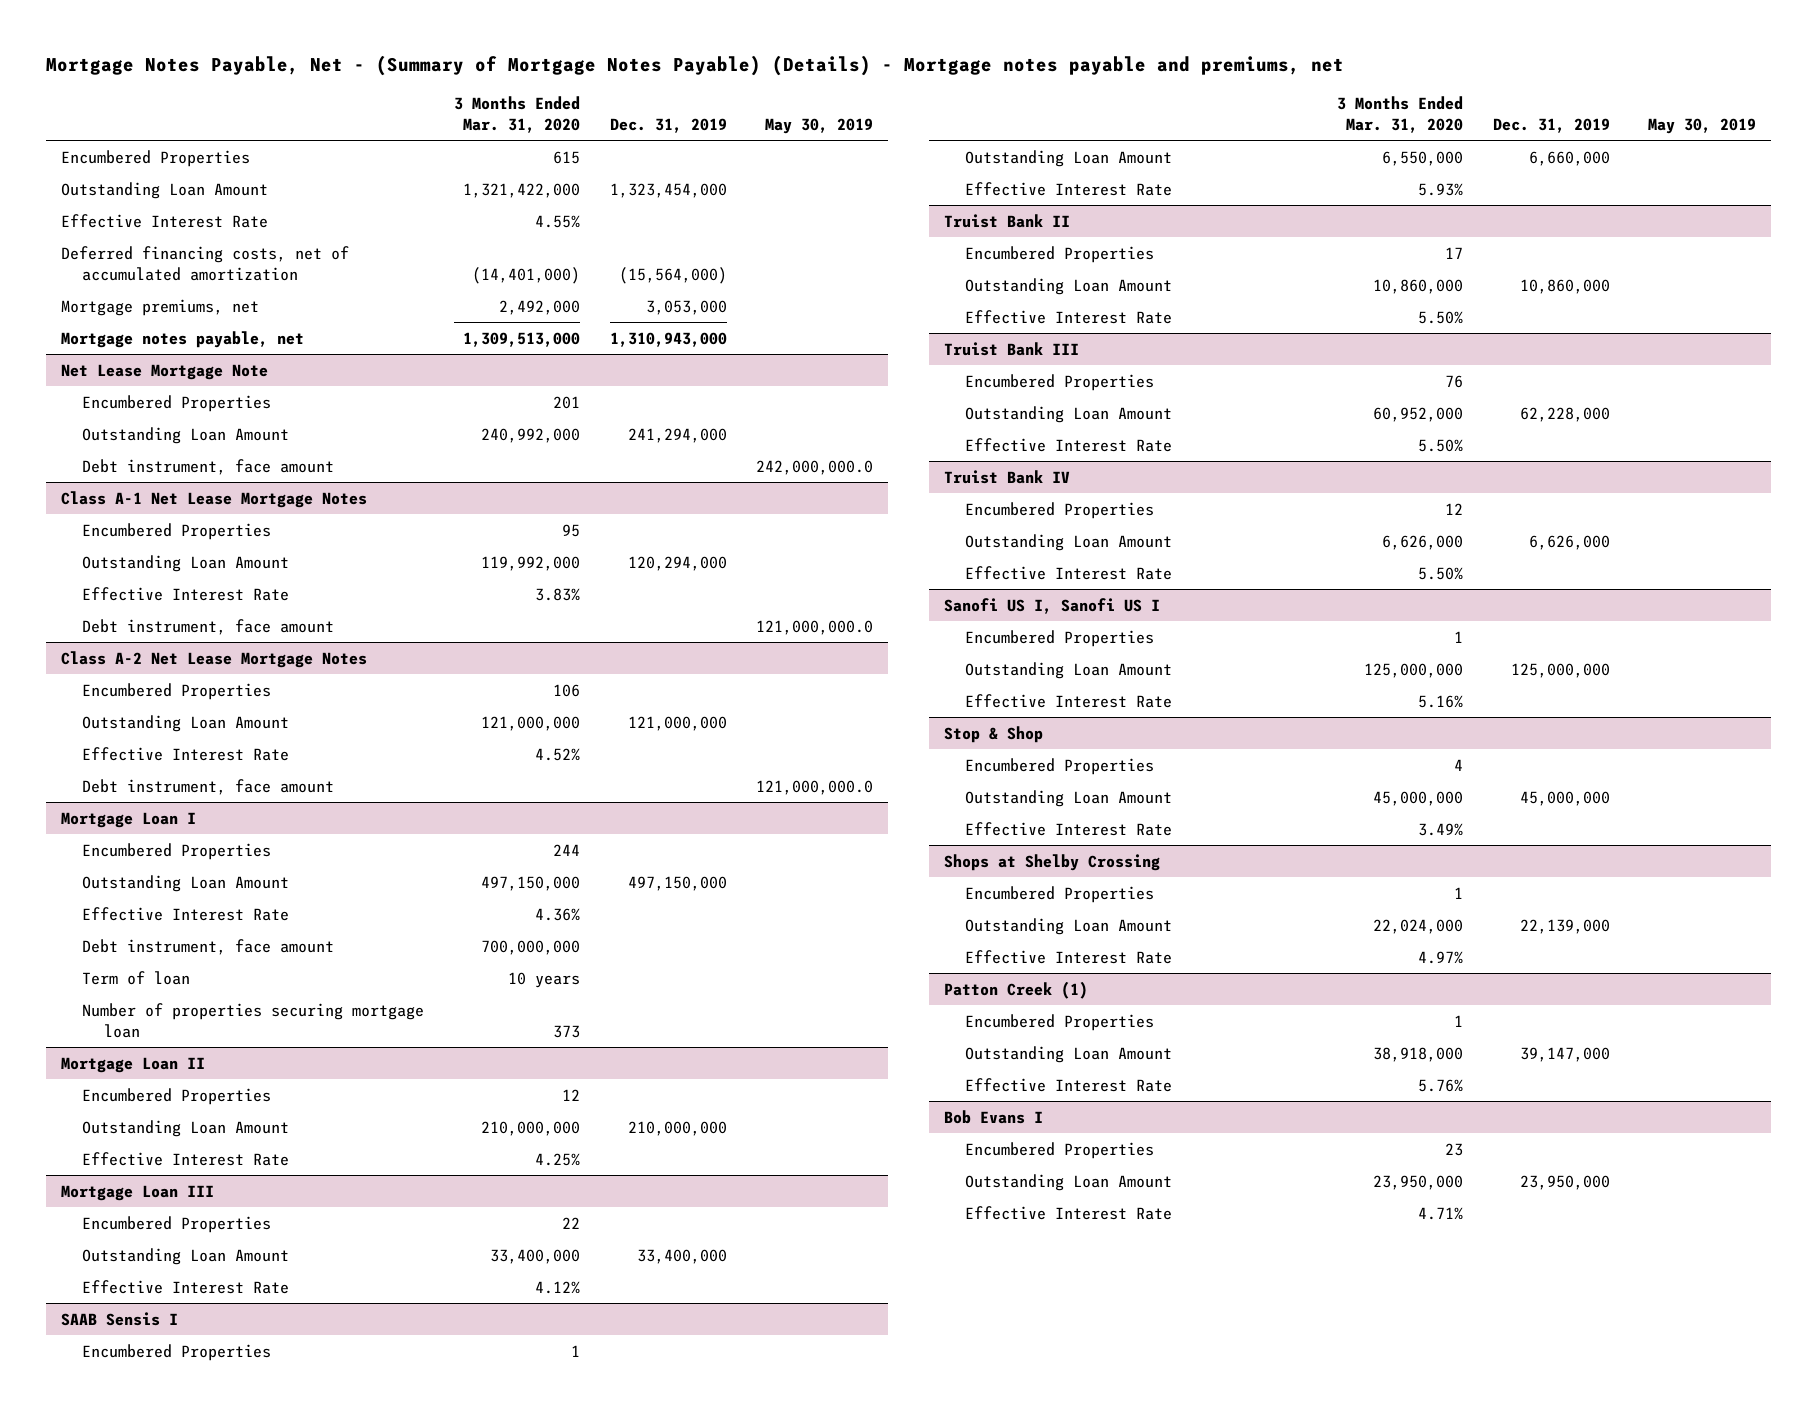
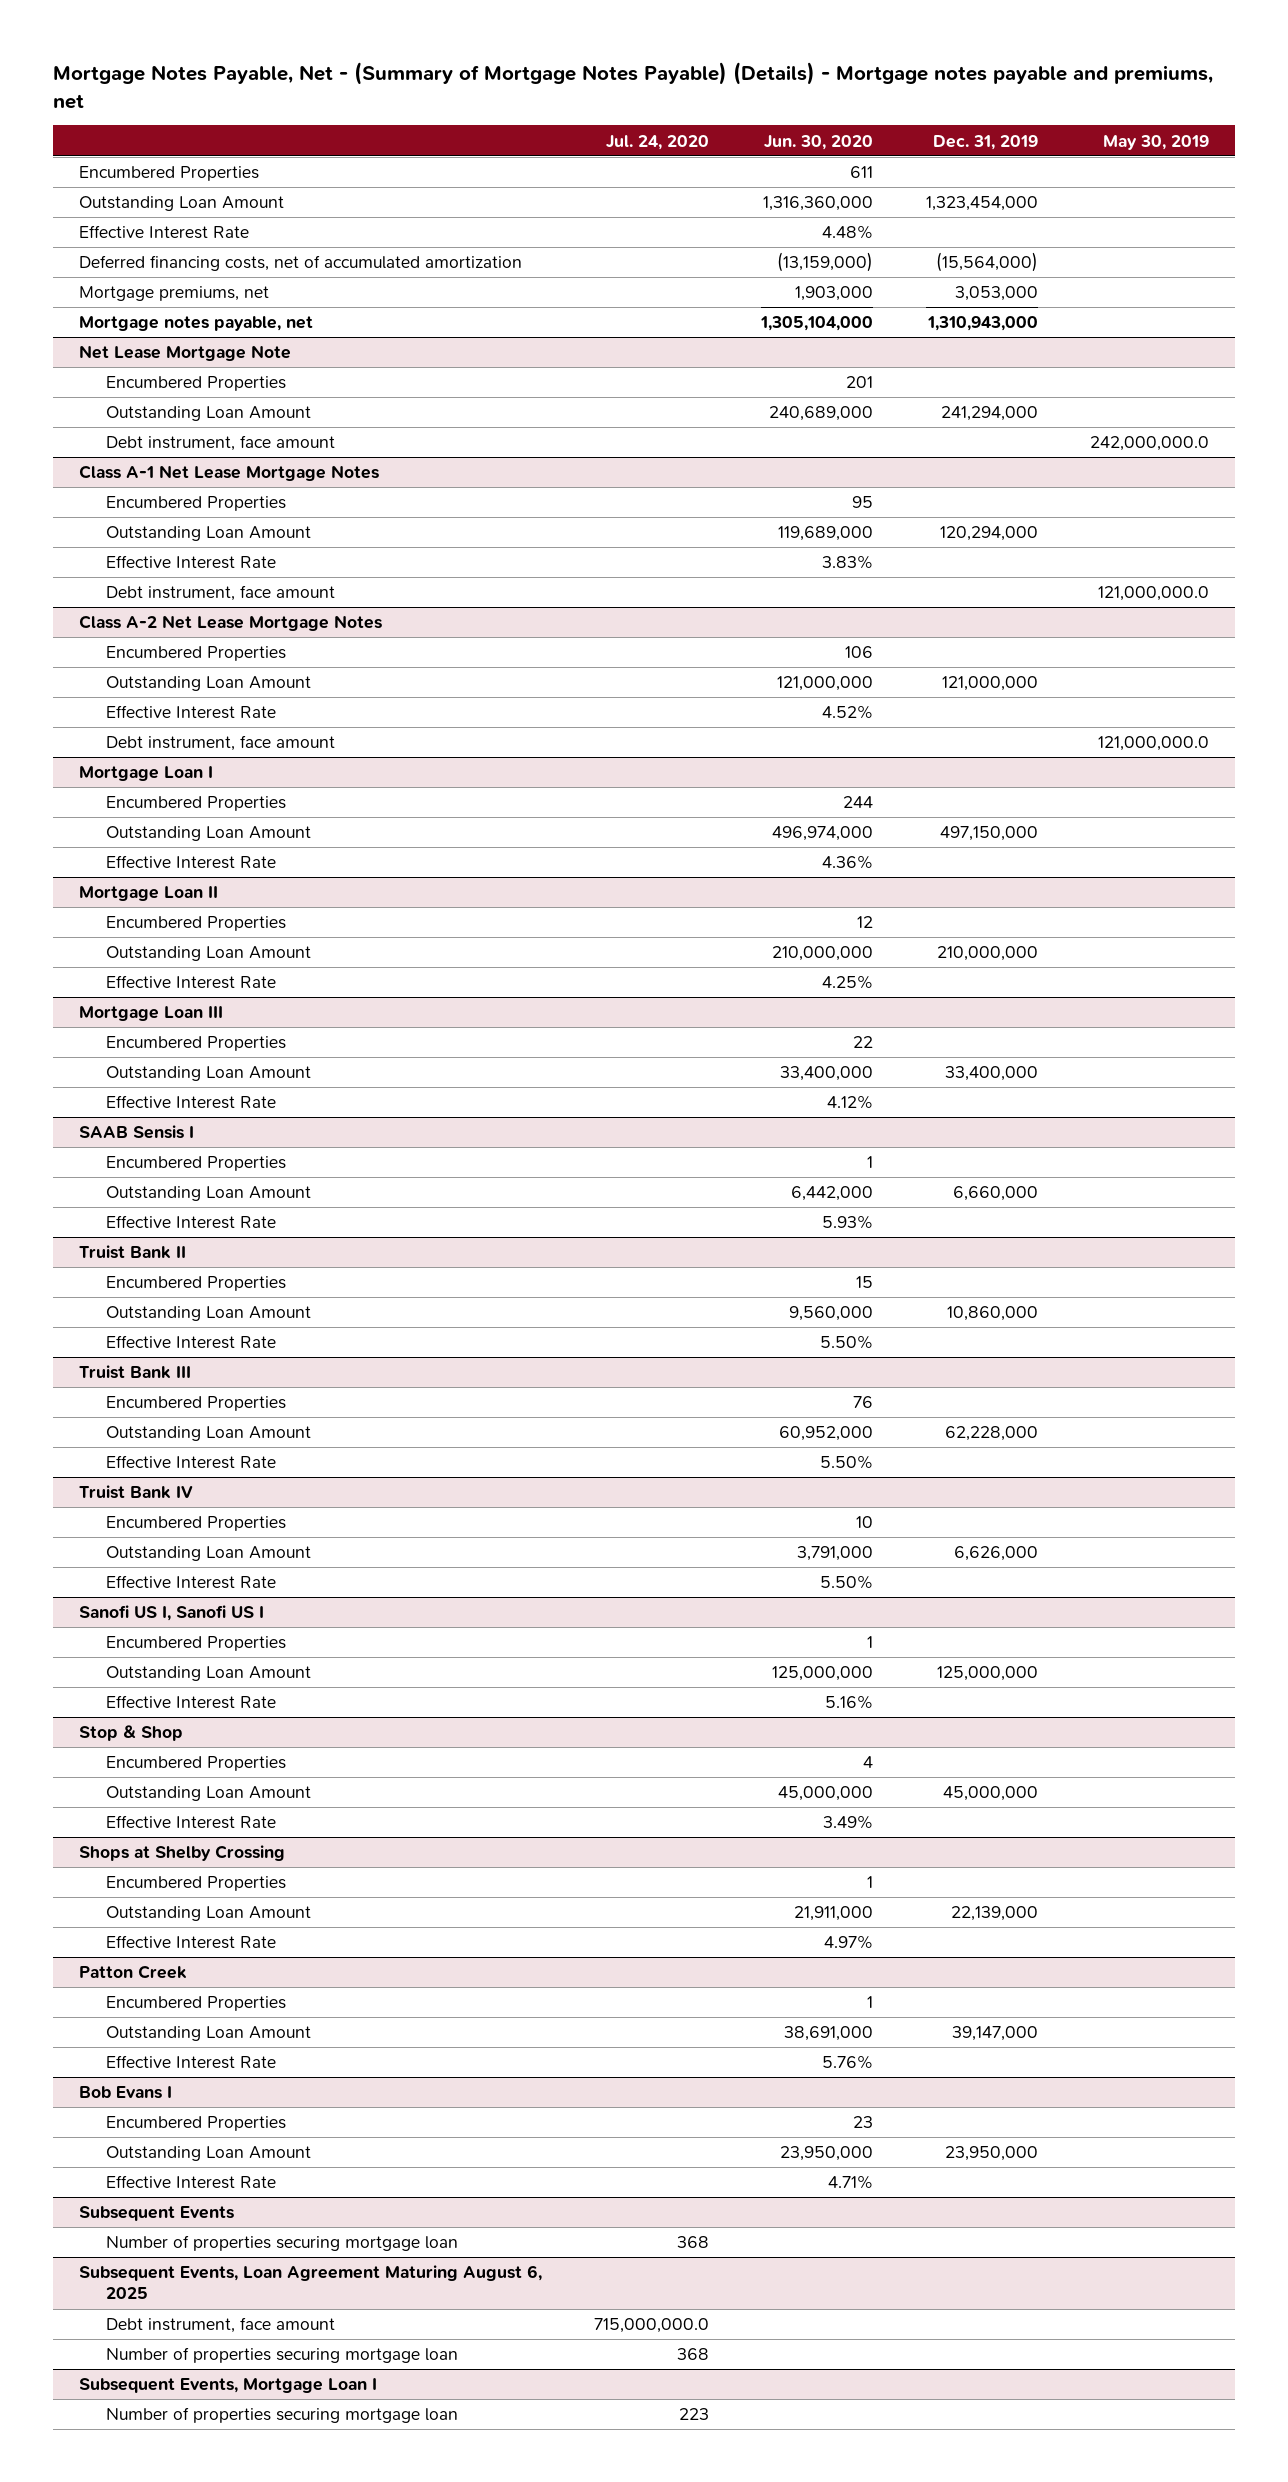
- | 3 Months Ended Mar. 31, 2020 | Dec. 31, 2019 | May 30, 2019
+ | Jul. 24, 2020 | Jun. 30, 2020 | Dec. 31, 2019 | May 30, 2019
@ Mortgage Loan I
- Debt instrument, face amount | 700,000,000 | |
- Term of loan | 10 years | |
- Number of properties securing mortgage loan | 373 | |
- Patton Creek (1)
+ Patton Creek
+ Subsequent Events
+ Number of properties securing mortgage loan | 368 | | |
+ Subsequent Events, Loan Agreement Maturing August 6, 2025
+ Debt instrument, face amount | 715,000,000.0 | | |
+ Number of properties securing mortgage loan | 368 | | |
+ Subsequent Events, Mortgage Loan I
+ Number of properties securing mortgage loan | 223 | | |

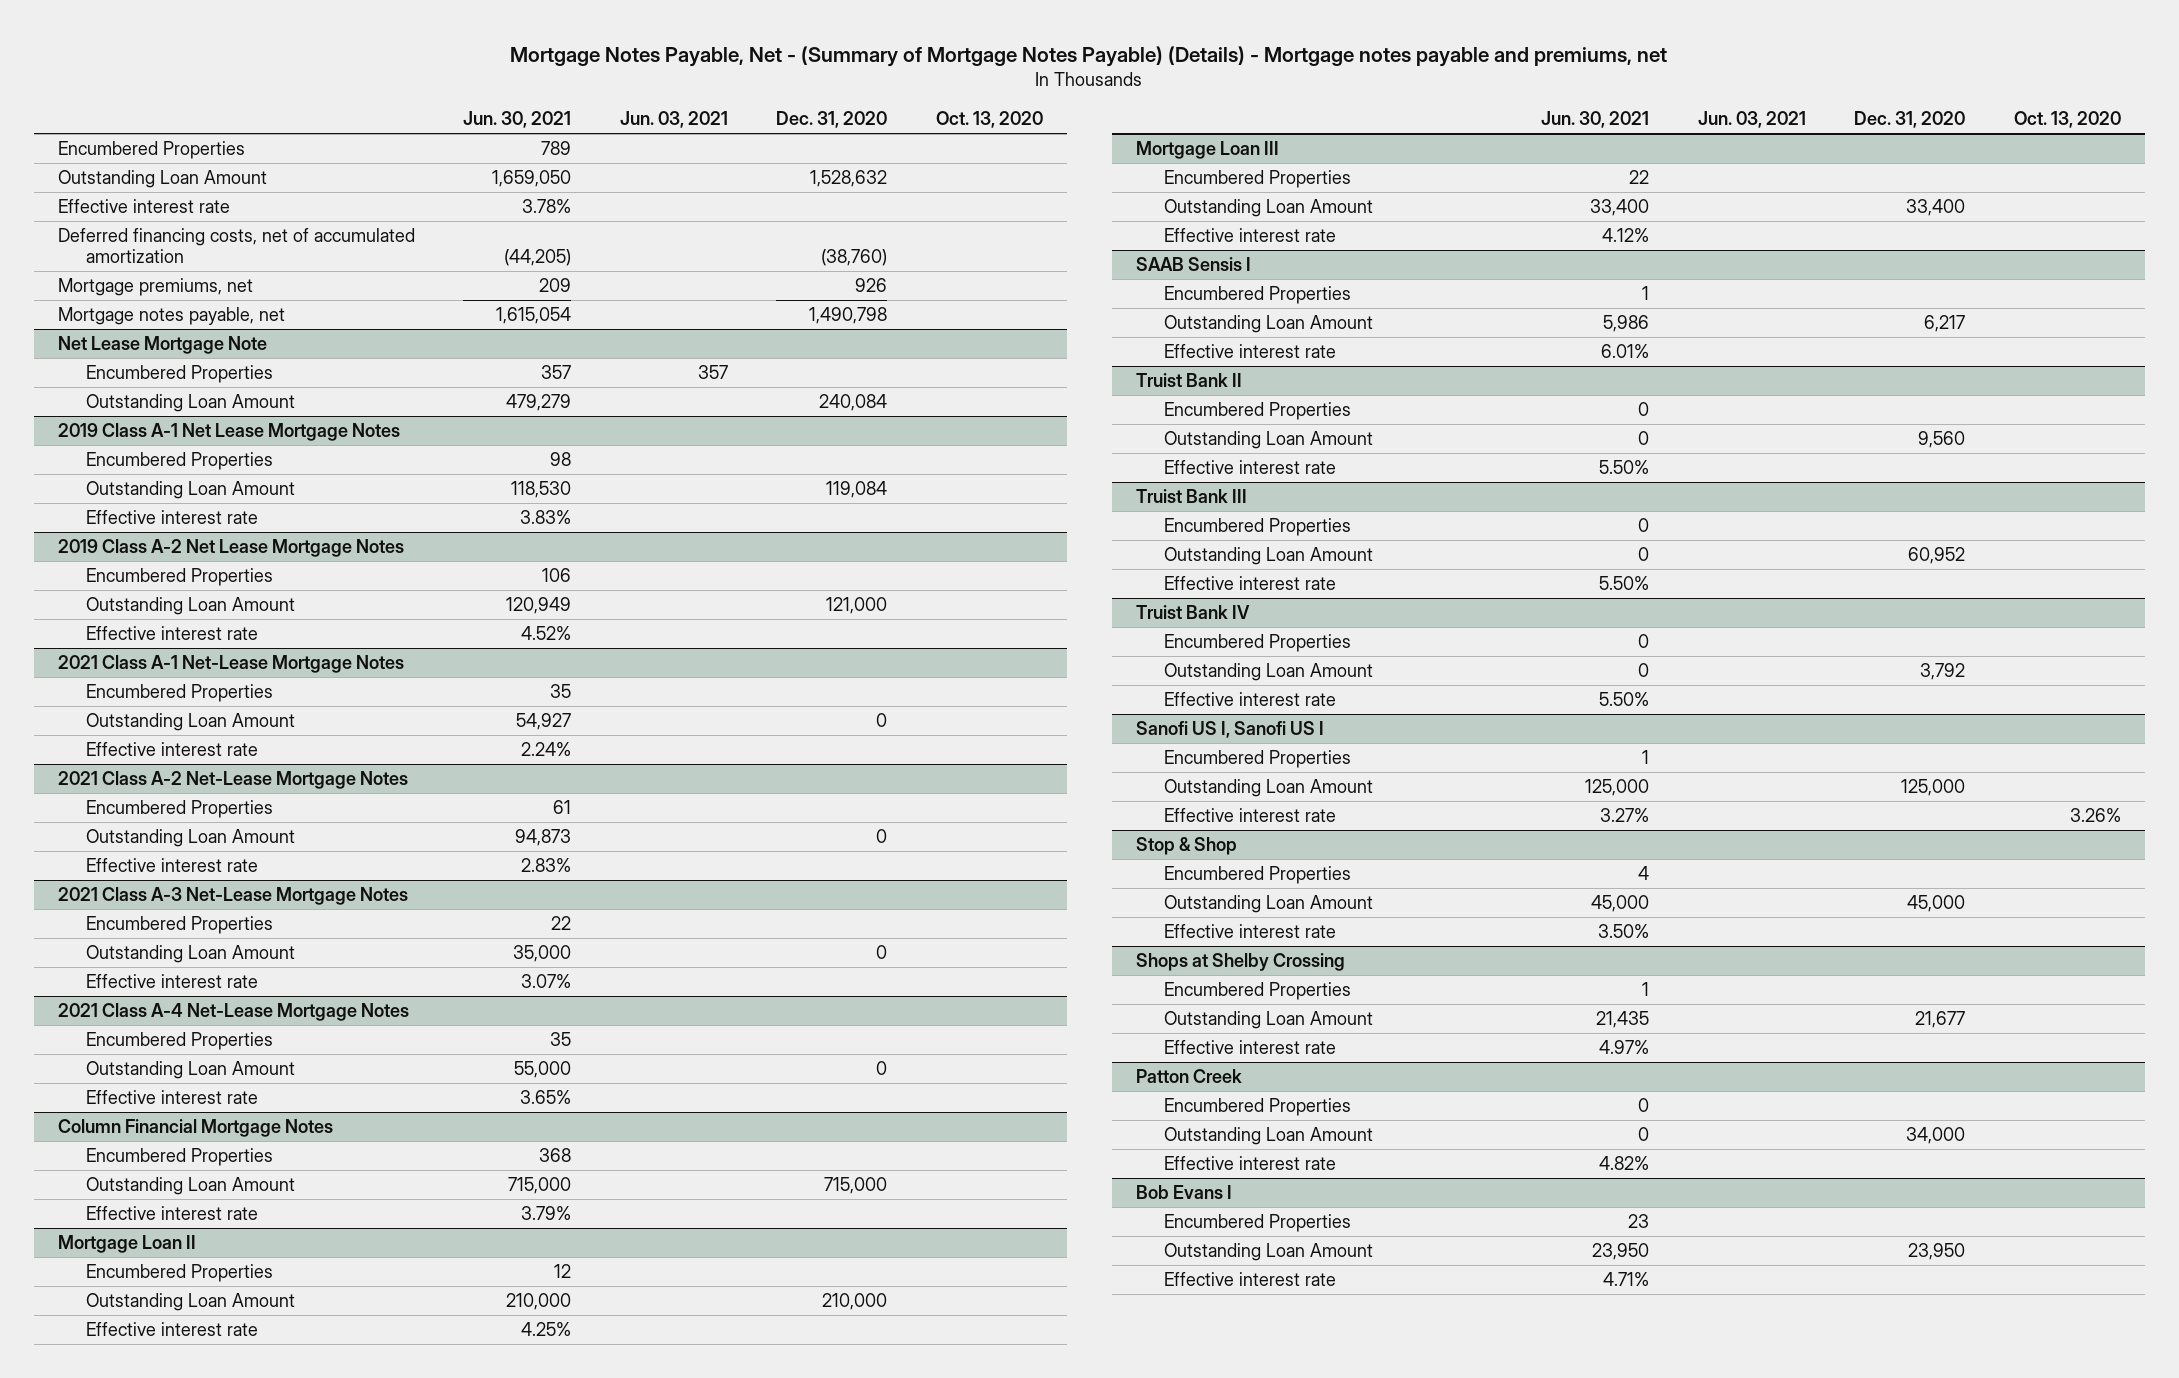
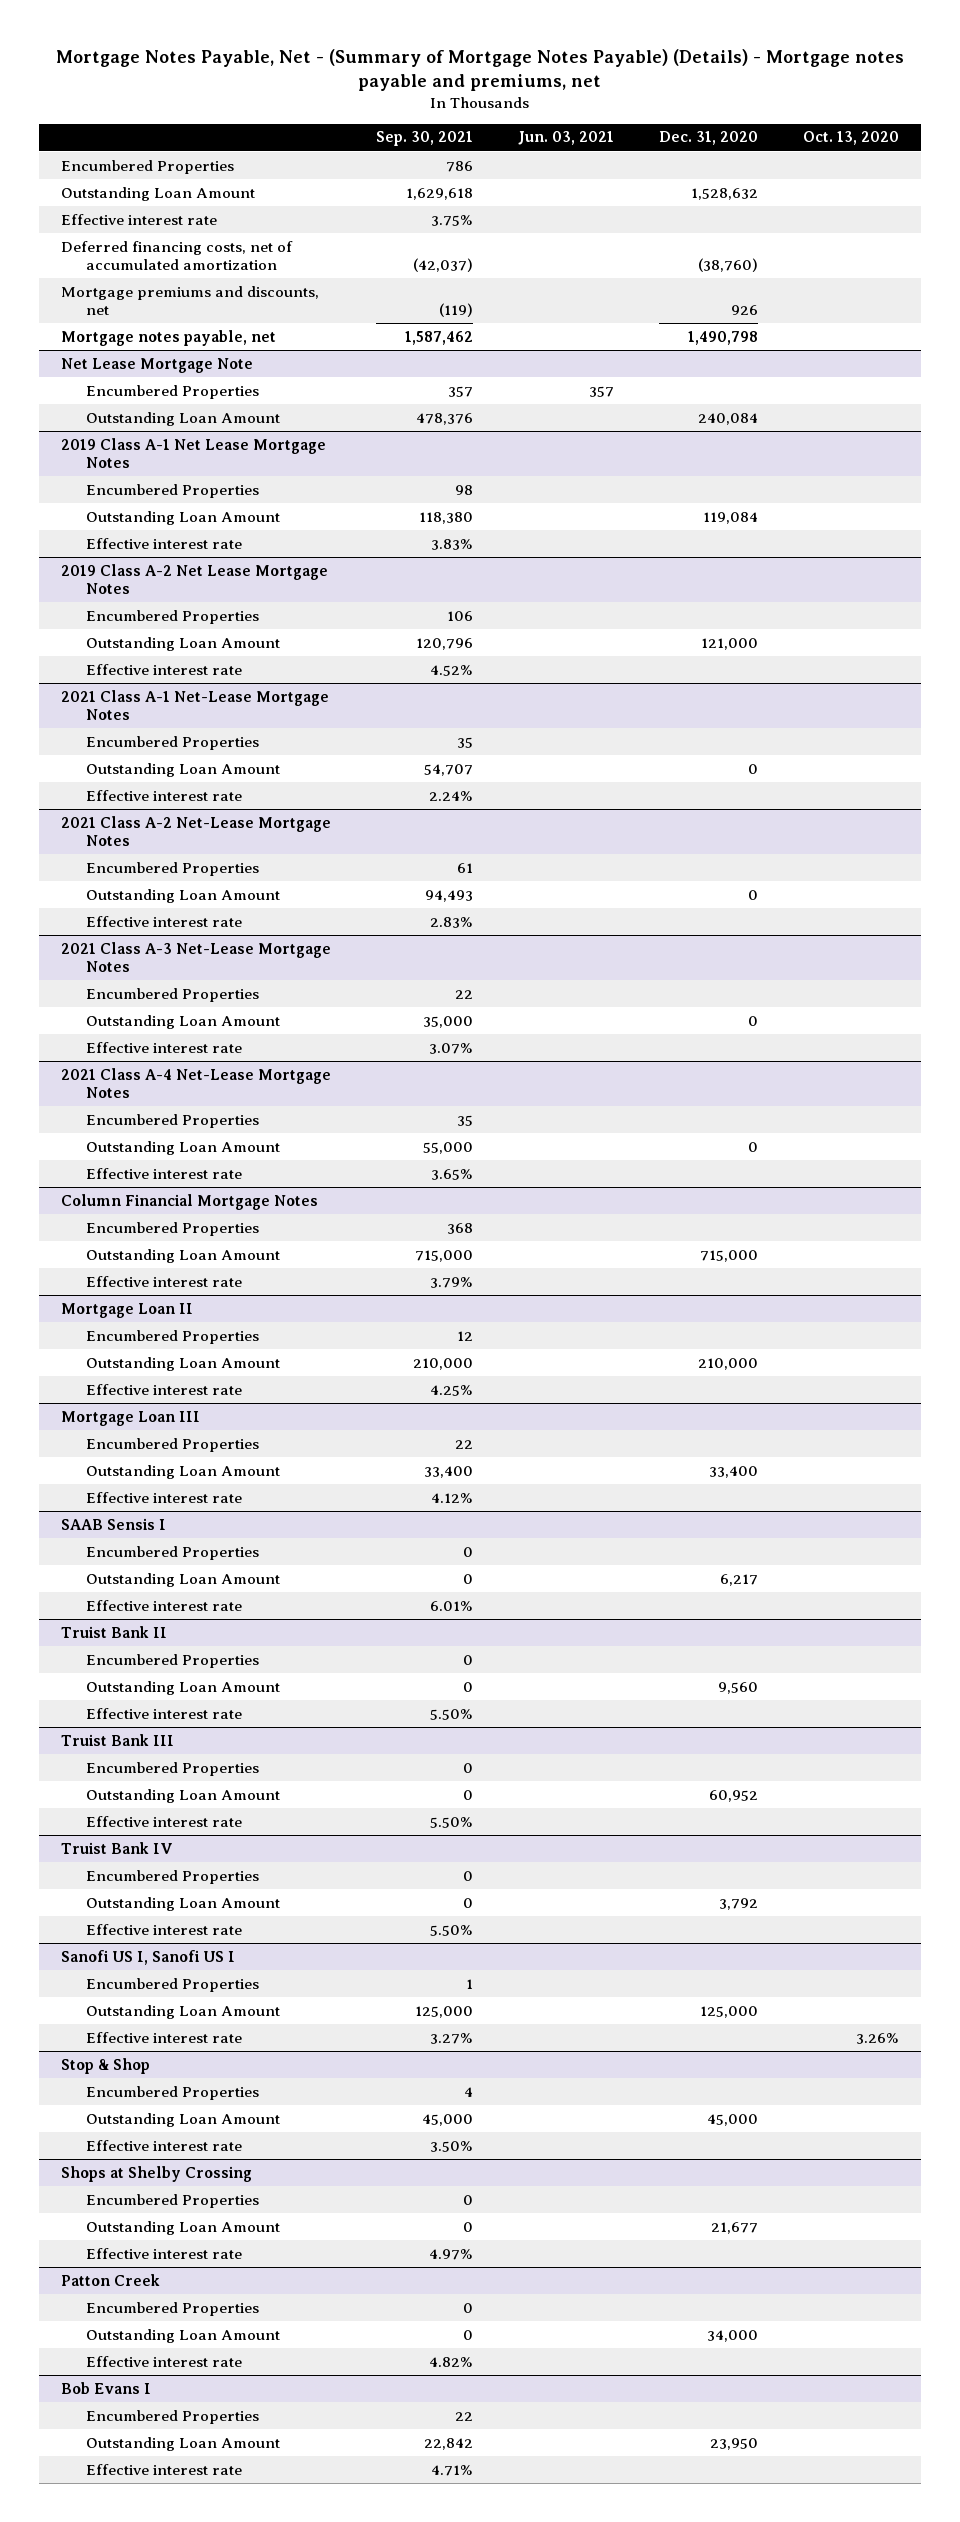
- | Jun. 30, 2021 | Jun. 03, 2021 | Dec. 31, 2020 | Oct. 13, 2020
+ | Sep. 30, 2021 | Jun. 03, 2021 | Dec. 31, 2020 | Oct. 13, 2020
- Mortgage premiums, net | 209 | | 926 |
+ Mortgage premiums and discounts, net | (119) | | 926 |

